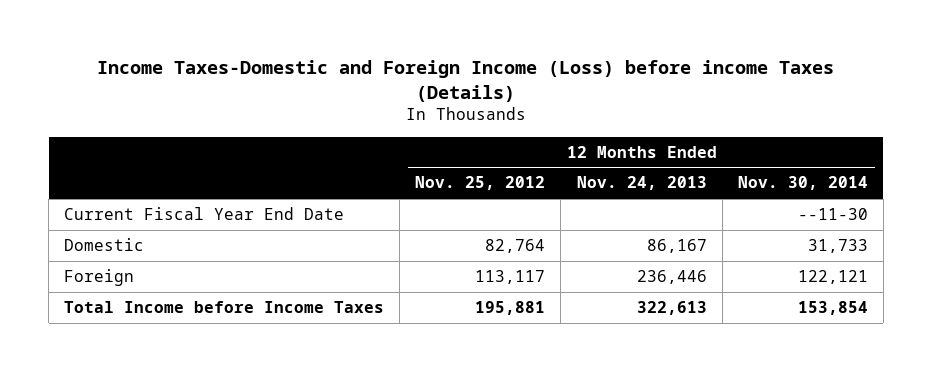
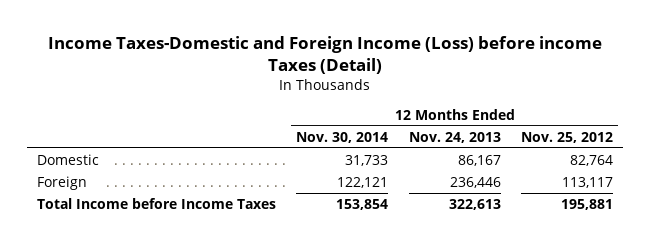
- Income Taxes-Domestic and Foreign Income (Loss) before income Taxes (Details)
+ Income Taxes-Domestic and Foreign Income (Loss) before income Taxes (Detail)
- | 12 Months Ended Nov. 25, 2012 | 12 Months Ended Nov. 24, 2013 | 12 Months Ended Nov. 30, 2014
+ | 12 Months Ended Nov. 30, 2014 | 12 Months Ended Nov. 24, 2013 | 12 Months Ended Nov. 25, 2012
- Current Fiscal Year End Date | | | --11-30

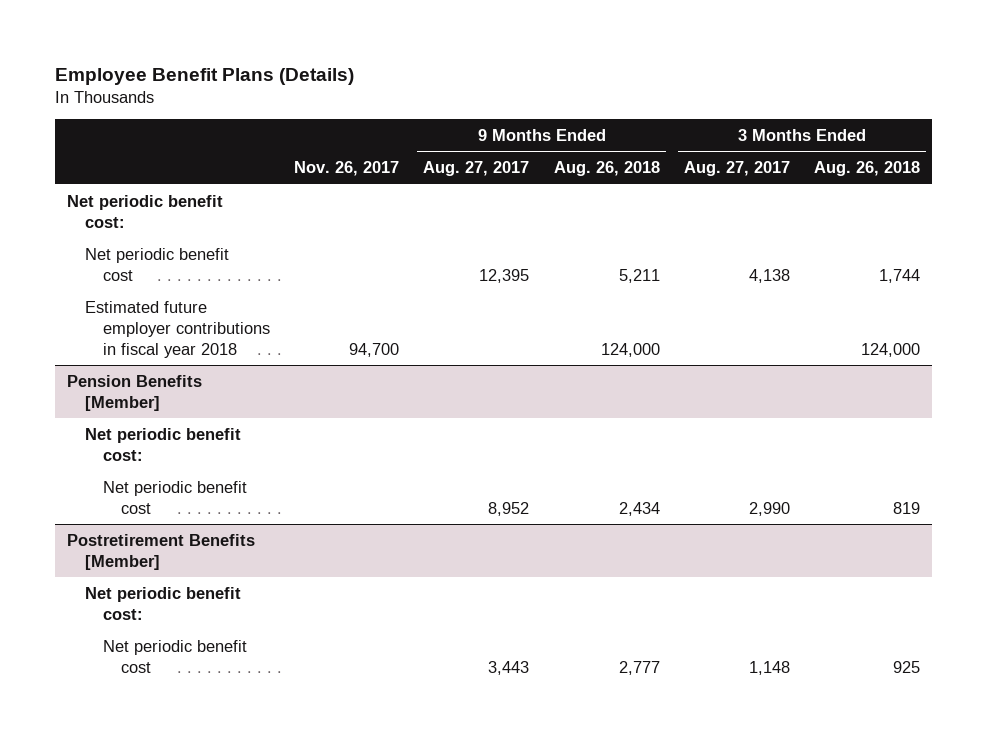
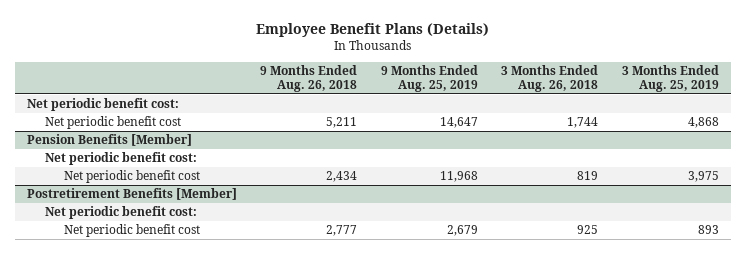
- | Nov. 26, 2017 | 9 Months Ended Aug. 27, 2017 | 9 Months Ended Aug. 26, 2018 | 3 Months Ended Aug. 27, 2017 | 3 Months Ended Aug. 26, 2018
+ | 9 Months Ended Aug. 26, 2018 | 9 Months Ended Aug. 25, 2019 | 3 Months Ended Aug. 26, 2018 | 3 Months Ended Aug. 25, 2019
- Estimated future employer contributions in fiscal year 2018 | 94,700 | | 124,000 | | 124,000

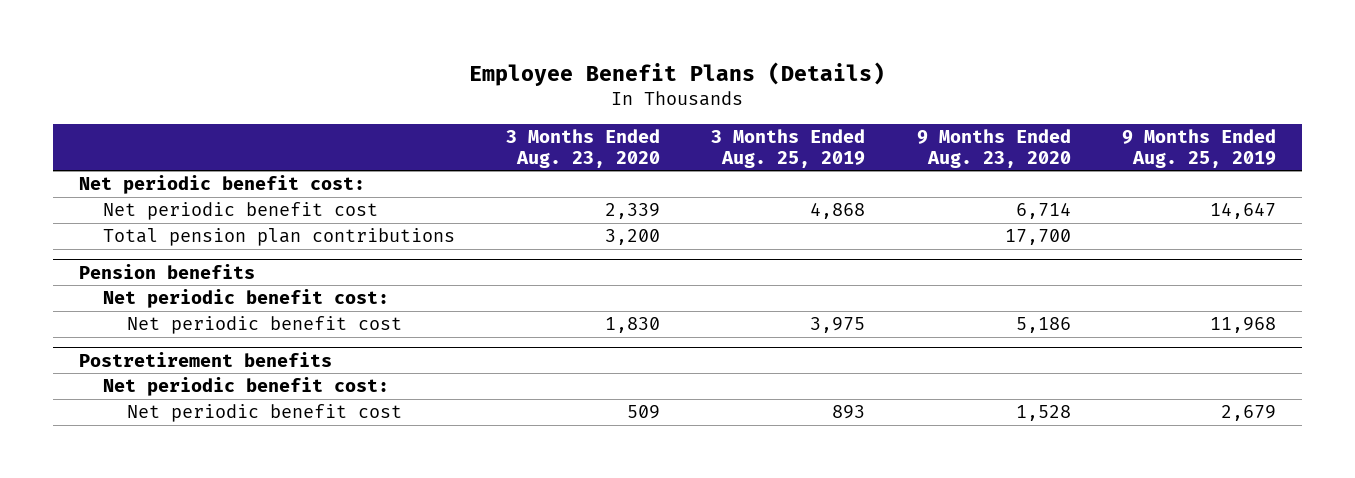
- | 9 Months Ended Aug. 26, 2018 | 9 Months Ended Aug. 25, 2019 | 3 Months Ended Aug. 26, 2018 | 3 Months Ended Aug. 25, 2019
+ | 3 Months Ended Aug. 23, 2020 | 3 Months Ended Aug. 25, 2019 | 9 Months Ended Aug. 23, 2020 | 9 Months Ended Aug. 25, 2019
- Pension Benefits [Member]
+ Total pension plan contributions | 3,200 | | 17,700 |
+ Pension benefits
- Postretirement Benefits [Member]
+ Postretirement benefits

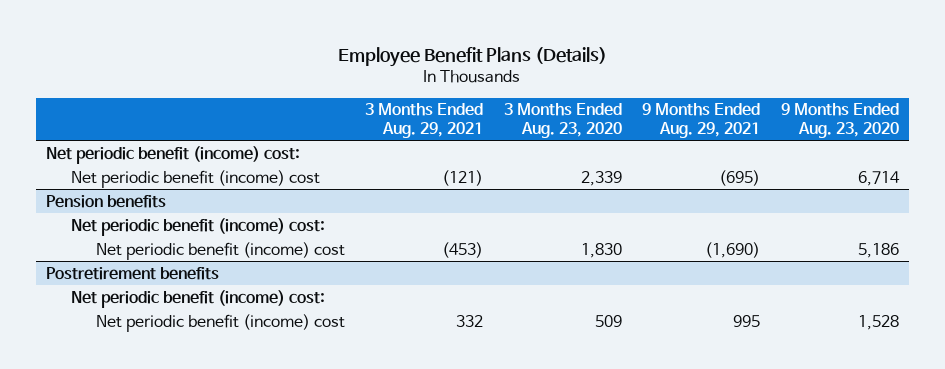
- | 3 Months Ended Aug. 23, 2020 | 3 Months Ended Aug. 25, 2019 | 9 Months Ended Aug. 23, 2020 | 9 Months Ended Aug. 25, 2019
+ | 3 Months Ended Aug. 29, 2021 | 3 Months Ended Aug. 23, 2020 | 9 Months Ended Aug. 29, 2021 | 9 Months Ended Aug. 23, 2020
- Net periodic benefit cost:
- Net periodic benefit cost | 2,339 | 4,868 | 6,714 | 14,647
- Total pension plan contributions | 3,200 | | 17,700 |
+ Net periodic benefit (income) cost:
+ Net periodic benefit (income) cost | (121) | 2,339 | (695) | 6,714
@ Pension benefits
- Net periodic benefit cost:
- Net periodic benefit cost | 1,830 | 3,975 | 5,186 | 11,968
+ Net periodic benefit (income) cost:
+ Net periodic benefit (income) cost | (453) | 1,830 | (1,690) | 5,186
@ Postretirement benefits
- Net periodic benefit cost:
- Net periodic benefit cost | 509 | 893 | 1,528 | 2,679
+ Net periodic benefit (income) cost:
+ Net periodic benefit (income) cost | 332 | 509 | 995 | 1,528

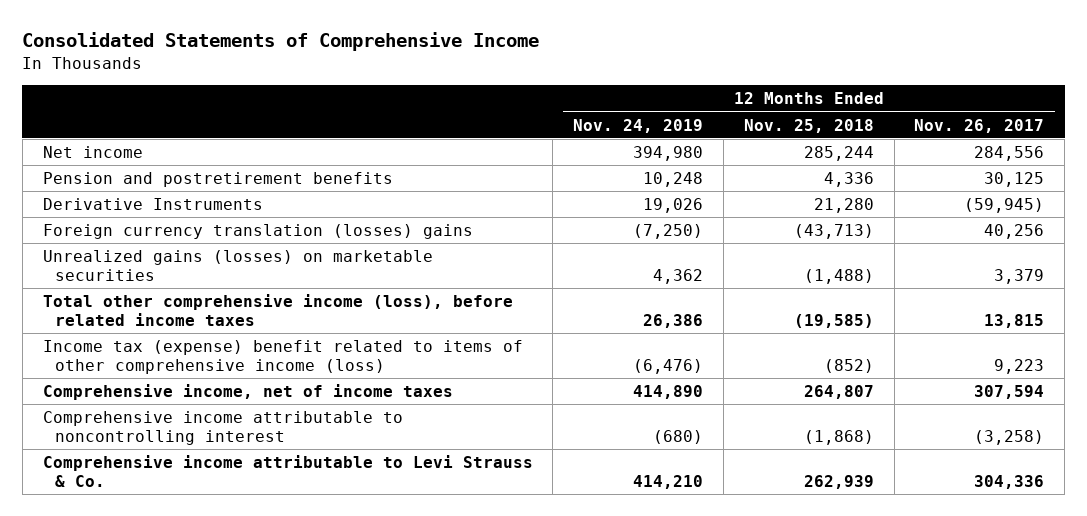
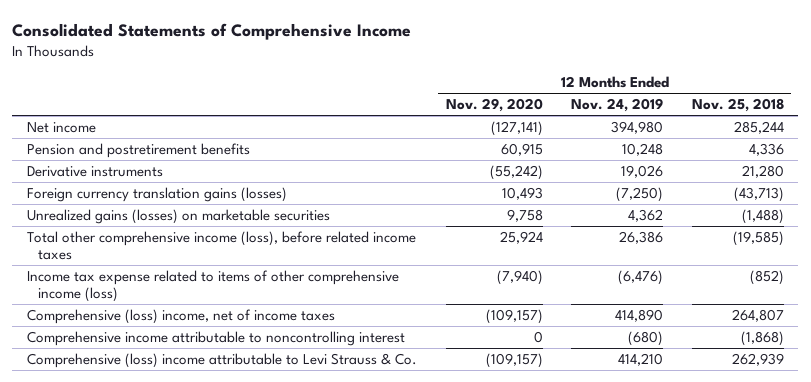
- | 12 Months Ended Nov. 24, 2019 | 12 Months Ended Nov. 25, 2018 | 12 Months Ended Nov. 26, 2017
+ | 12 Months Ended Nov. 29, 2020 | 12 Months Ended Nov. 24, 2019 | 12 Months Ended Nov. 25, 2018
- Derivative Instruments | 19,026 | 21,280 | (59,945)
- Foreign currency translation (losses) gains | (7,250) | (43,713) | 40,256
+ Derivative instruments | (55,242) | 19,026 | 21,280
+ Foreign currency translation gains (losses) | 10,493 | (7,250) | (43,713)
- Income tax (expense) benefit related to items of other comprehensive income (loss) | (6,476) | (852) | 9,223
- Comprehensive income, net of income taxes | 414,890 | 264,807 | 307,594
+ Income tax expense related to items of other comprehensive income (loss) | (7,940) | (6,476) | (852)
+ Comprehensive (loss) income, net of income taxes | (109,157) | 414,890 | 264,807
- Comprehensive income attributable to Levi Strauss & Co. | 414,210 | 262,939 | 304,336
+ Comprehensive (loss) income attributable to Levi Strauss & Co. | (109,157) | 414,210 | 262,939

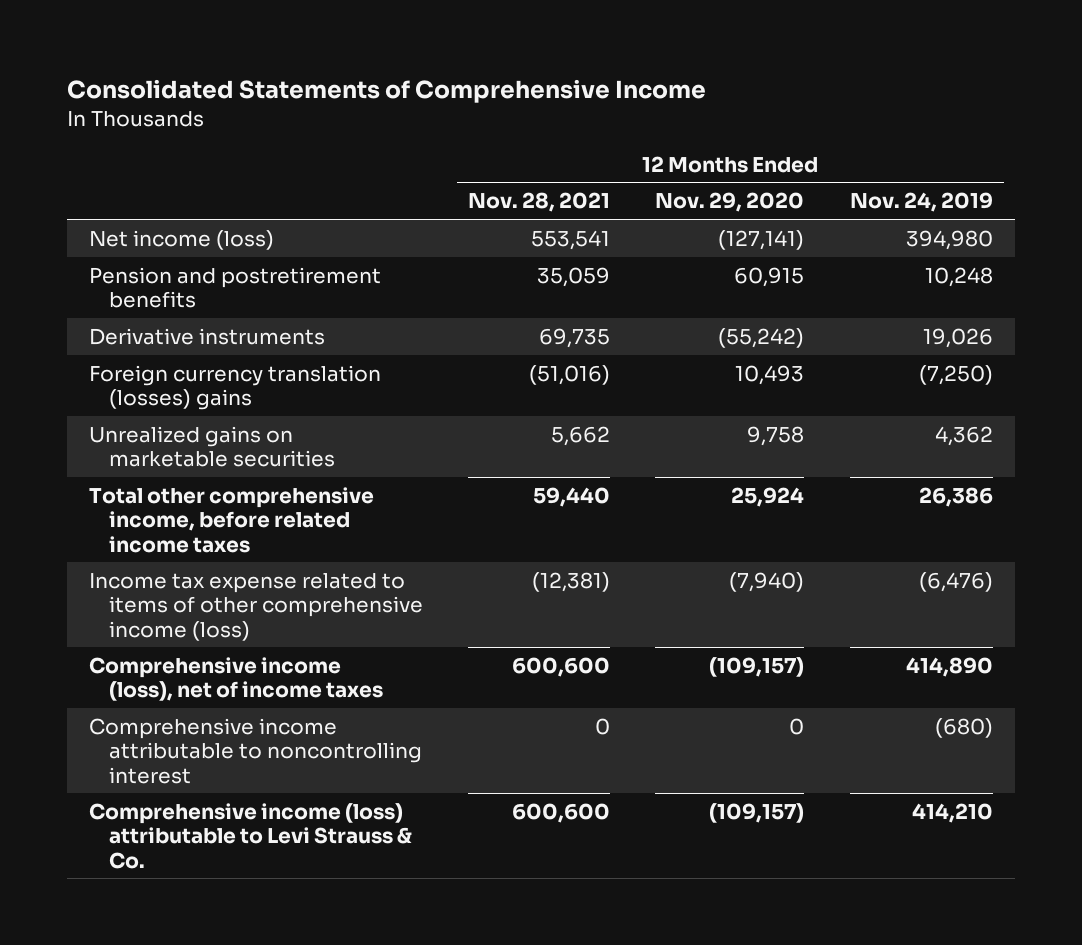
- | 12 Months Ended Nov. 29, 2020 | 12 Months Ended Nov. 24, 2019 | 12 Months Ended Nov. 25, 2018
+ | 12 Months Ended Nov. 28, 2021 | 12 Months Ended Nov. 29, 2020 | 12 Months Ended Nov. 24, 2019
- Net income | (127,141) | 394,980 | 285,244
+ Net income (loss) | 553,541 | (127,141) | 394,980
- Foreign currency translation gains (losses) | 10,493 | (7,250) | (43,713)
- Unrealized gains (losses) on marketable securities | 9,758 | 4,362 | (1,488)
- Total other comprehensive income (loss), before related income taxes | 25,924 | 26,386 | (19,585)
+ Foreign currency translation (losses) gains | (51,016) | 10,493 | (7,250)
+ Unrealized gains on marketable securities | 5,662 | 9,758 | 4,362
+ Total other comprehensive income, before related income taxes | 59,440 | 25,924 | 26,386
- Comprehensive (loss) income, net of income taxes | (109,157) | 414,890 | 264,807
+ Comprehensive income (loss), net of income taxes | 600,600 | (109,157) | 414,890
- Comprehensive (loss) income attributable to Levi Strauss & Co. | (109,157) | 414,210 | 262,939
+ Comprehensive income (loss) attributable to Levi Strauss & Co. | 600,600 | (109,157) | 414,210

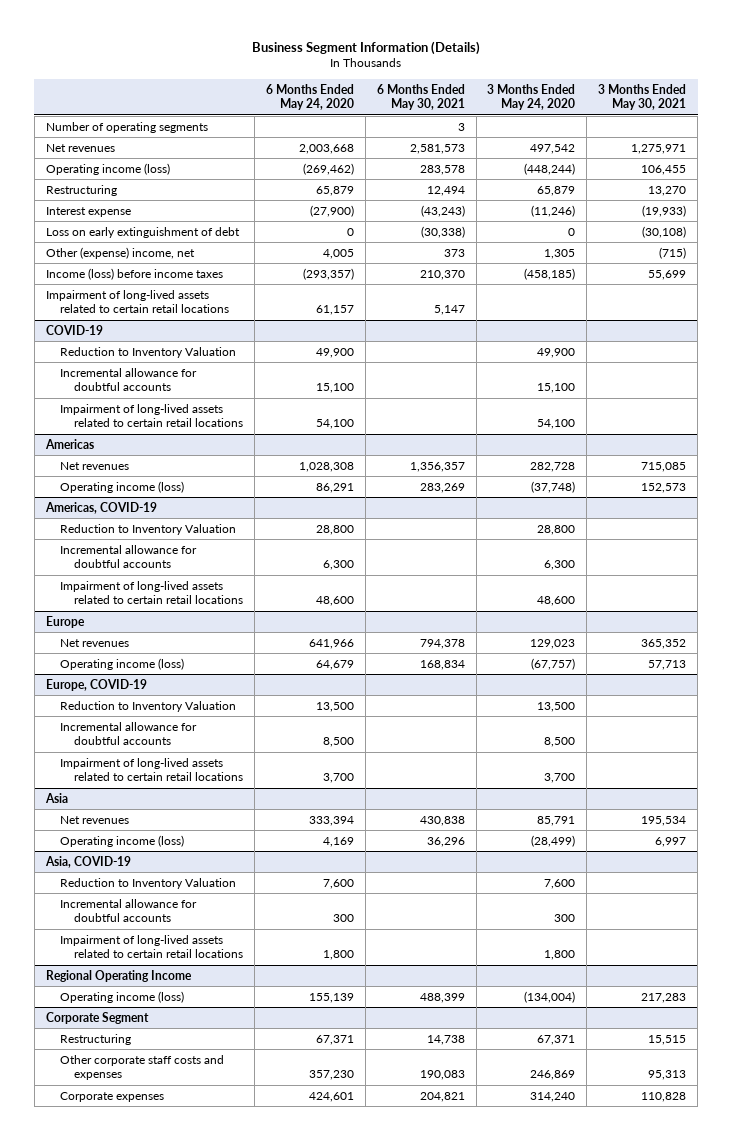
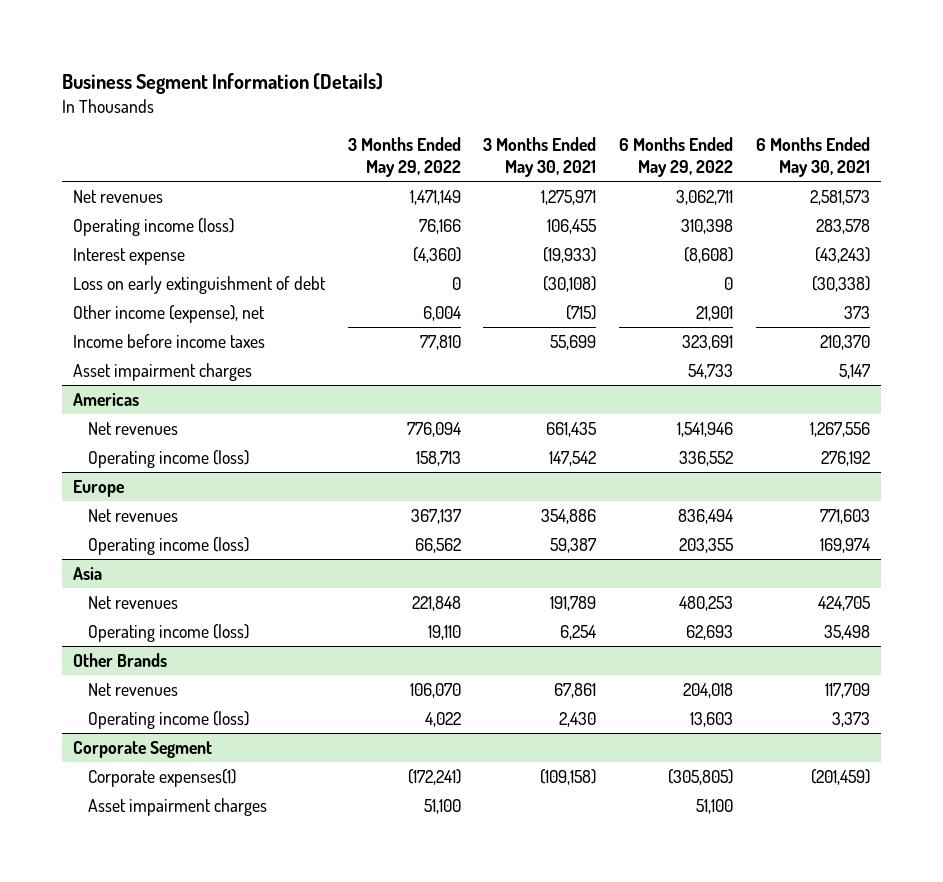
- | 6 Months Ended May 24, 2020 | 6 Months Ended May 30, 2021 | 3 Months Ended May 24, 2020 | 3 Months Ended May 30, 2021
+ | 3 Months Ended May 29, 2022 | 3 Months Ended May 30, 2021 | 6 Months Ended May 29, 2022 | 6 Months Ended May 30, 2021
- Number of operating segments | | 3 | |
- Restructuring | 65,879 | 12,494 | 65,879 | 13,270
- Other (expense) income, net | 4,005 | 373 | 1,305 | (715)
- Income (loss) before income taxes | (293,357) | 210,370 | (458,185) | 55,699
- Impairment of long-lived assets related to certain retail locations | 61,157 | 5,147 | |
- COVID-19
- Reduction to Inventory Valuation | 49,900 | | 49,900 |
- Incremental allowance for doubtful accounts | 15,100 | | 15,100 |
- Impairment of long-lived assets related to certain retail locations | 54,100 | | 54,100 |
+ Other income (expense), net | 6,004 | (715) | 21,901 | 373
+ Income before income taxes | 77,810 | 55,699 | 323,691 | 210,370
+ Asset impairment charges | | | 54,733 | 5,147
@ Americas
- Net revenues | 1,028,308 | 1,356,357 | 282,728 | 715,085
- Operating income (loss) | 86,291 | 283,269 | (37,748) | 152,573
- Americas, COVID-19
- Reduction to Inventory Valuation | 28,800 | | 28,800 |
- Incremental allowance for doubtful accounts | 6,300 | | 6,300 |
- Impairment of long-lived assets related to certain retail locations | 48,600 | | 48,600 |
@ Americas
+ Net revenues | 776,094 | 661,435 | 1,541,946 | 1,267,556
+ Operating income (loss) | 158,713 | 147,542 | 336,552 | 276,192
@ Europe
- Net revenues | 641,966 | 794,378 | 129,023 | 365,352
- Operating income (loss) | 64,679 | 168,834 | (67,757) | 57,713
- Europe, COVID-19
- Reduction to Inventory Valuation | 13,500 | | 13,500 |
- Incremental allowance for doubtful accounts | 8,500 | | 8,500 |
- Impairment of long-lived assets related to certain retail locations | 3,700 | | 3,700 |
@ Europe
+ Net revenues | 367,137 | 354,886 | 836,494 | 771,603
+ Operating income (loss) | 66,562 | 59,387 | 203,355 | 169,974
@ Asia
- Net revenues | 333,394 | 430,838 | 85,791 | 195,534
- Operating income (loss) | 4,169 | 36,296 | (28,499) | 6,997
- Asia, COVID-19
- Reduction to Inventory Valuation | 7,600 | | 7,600 |
- Incremental allowance for doubtful accounts | 300 | | 300 |
- Impairment of long-lived assets related to certain retail locations | 1,800 | | 1,800 |
- Regional Operating Income
- Operating income (loss) | 155,139 | 488,399 | (134,004) | 217,283
@ Asia
+ Net revenues | 221,848 | 191,789 | 480,253 | 424,705
+ Operating income (loss) | 19,110 | 6,254 | 62,693 | 35,498
+ Other Brands
+ Net revenues | 106,070 | 67,861 | 204,018 | 117,709
+ Operating income (loss) | 4,022 | 2,430 | 13,603 | 3,373
@ Corporate Segment
- Restructuring | 67,371 | 14,738 | 67,371 | 15,515
- Other corporate staff costs and expenses | 357,230 | 190,083 | 246,869 | 95,313
- Corporate expenses | 424,601 | 204,821 | 314,240 | 110,828
+ Corporate expenses(1) | (172,241) | (109,158) | (305,805) | (201,459)
+ Asset impairment charges | 51,100 | | 51,100 |

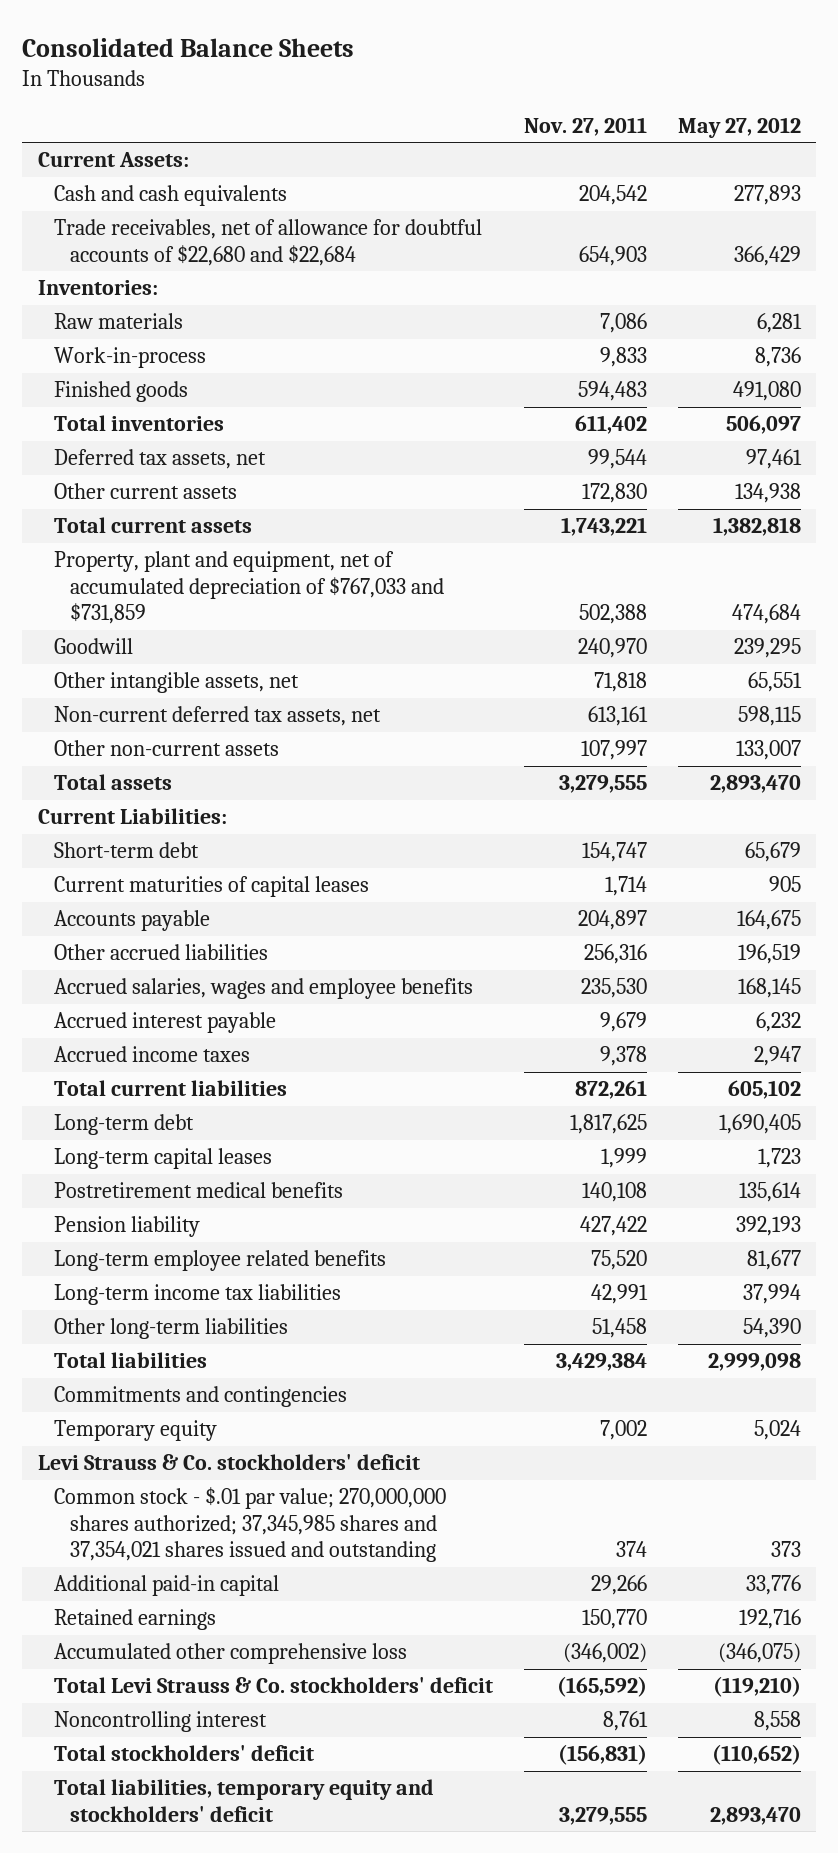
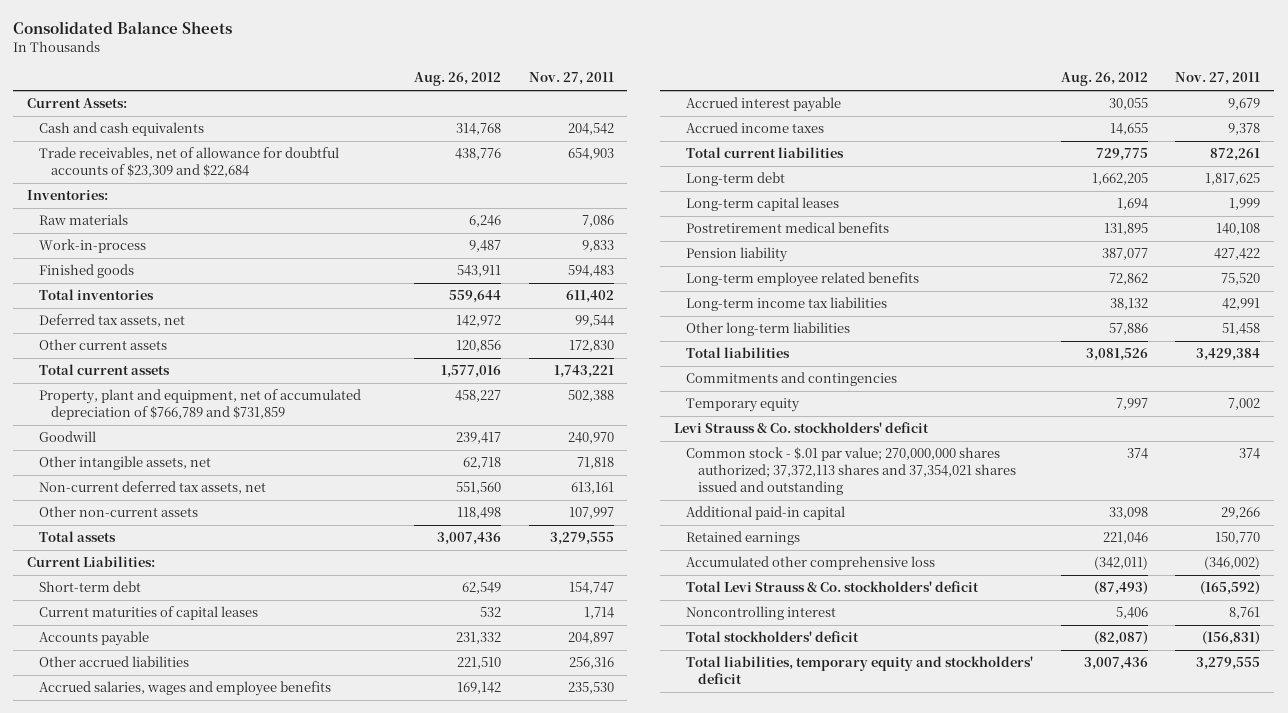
- | Nov. 27, 2011 | May 27, 2012
+ | Aug. 26, 2012 | Nov. 27, 2011
- Trade receivables, net of allowance for doubtful accounts of $22,680 and $22,684 | 654,903 | 366,429
+ Trade receivables, net of allowance for doubtful accounts of $23,309 and $22,684 | 438,776 | 654,903
- Property, plant and equipment, net of accumulated depreciation of $767,033 and $731,859 | 502,388 | 474,684
+ Property, plant and equipment, net of accumulated depreciation of $766,789 and $731,859 | 458,227 | 502,388
- Common stock - $.01 par value; 270,000,000 shares authorized; 37,345,985 shares and 37,354,021 shares issued and outstanding | 374 | 373
+ Common stock - $.01 par value; 270,000,000 shares authorized; 37,372,113 shares and 37,354,021 shares issued and outstanding | 374 | 374

